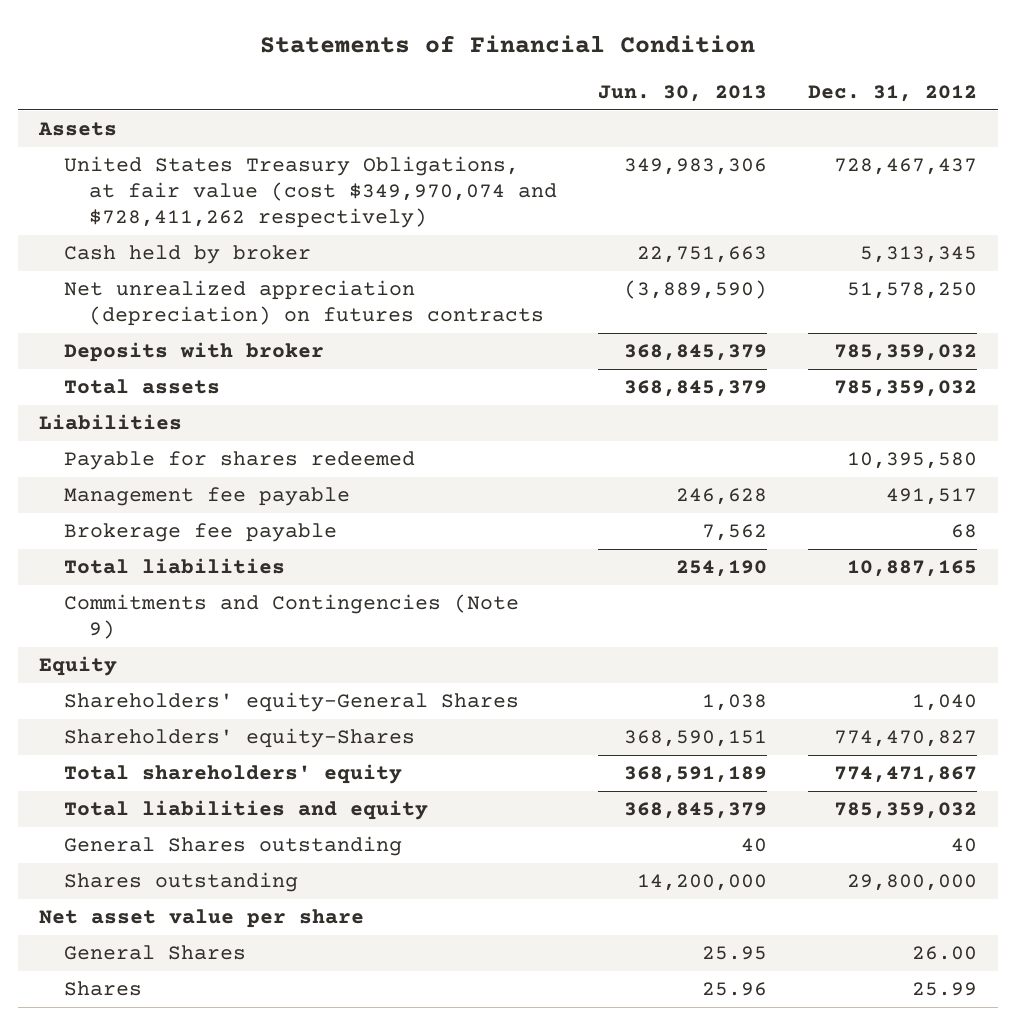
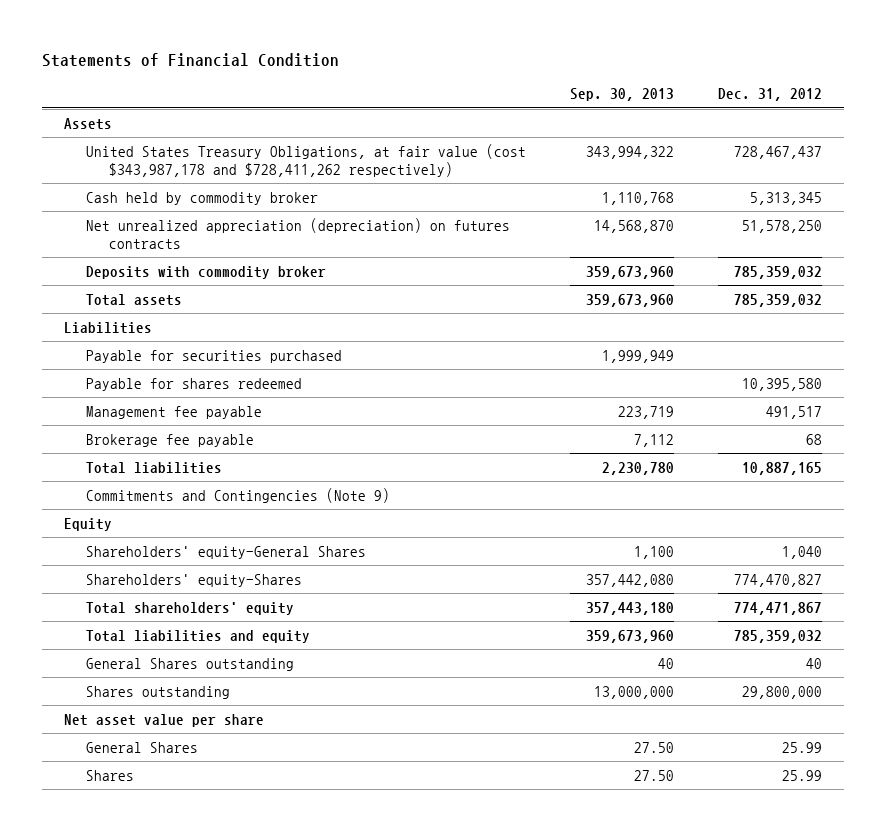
- | Jun. 30, 2013 | Dec. 31, 2012
+ | Sep. 30, 2013 | Dec. 31, 2012
- United States Treasury Obligations, at fair value (cost $349,970,074 and $728,411,262 respectively) | 349,983,306 | 728,467,437
- Cash held by broker | 22,751,663 | 5,313,345
+ United States Treasury Obligations, at fair value (cost $343,987,178 and $728,411,262 respectively) | 343,994,322 | 728,467,437
+ Cash held by commodity broker | 1,110,768 | 5,313,345
- Deposits with broker | 368,845,379 | 785,359,032
+ Deposits with commodity broker | 359,673,960 | 785,359,032
+ Payable for securities purchased | 1,999,949 |
- General Shares | 25.95 | 26.00
+ General Shares | 27.50 | 25.99

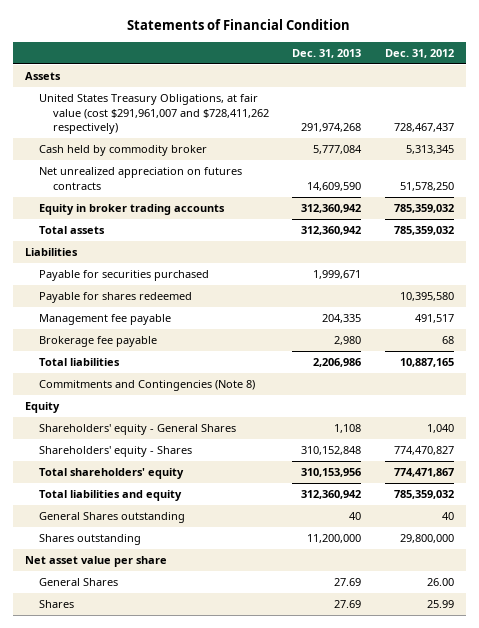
- | Sep. 30, 2013 | Dec. 31, 2012
+ | Dec. 31, 2013 | Dec. 31, 2012
- United States Treasury Obligations, at fair value (cost $343,987,178 and $728,411,262 respectively) | 343,994,322 | 728,467,437
+ United States Treasury Obligations, at fair value (cost $291,961,007 and $728,411,262 respectively) | 291,974,268 | 728,467,437
- Net unrealized appreciation (depreciation) on futures contracts | 14,568,870 | 51,578,250
- Deposits with commodity broker | 359,673,960 | 785,359,032
+ Net unrealized appreciation on futures contracts | 14,609,590 | 51,578,250
+ Equity in broker trading accounts | 312,360,942 | 785,359,032
- Commitments and Contingencies (Note 9)
+ Commitments and Contingencies (Note 8)
- Shareholders' equity-General Shares | 1,100 | 1,040
- Shareholders' equity-Shares | 357,442,080 | 774,470,827
+ Shareholders' equity - General Shares | 1,108 | 1,040
+ Shareholders' equity - Shares | 310,152,848 | 774,470,827
- General Shares | 27.50 | 25.99
+ General Shares | 27.69 | 26.00

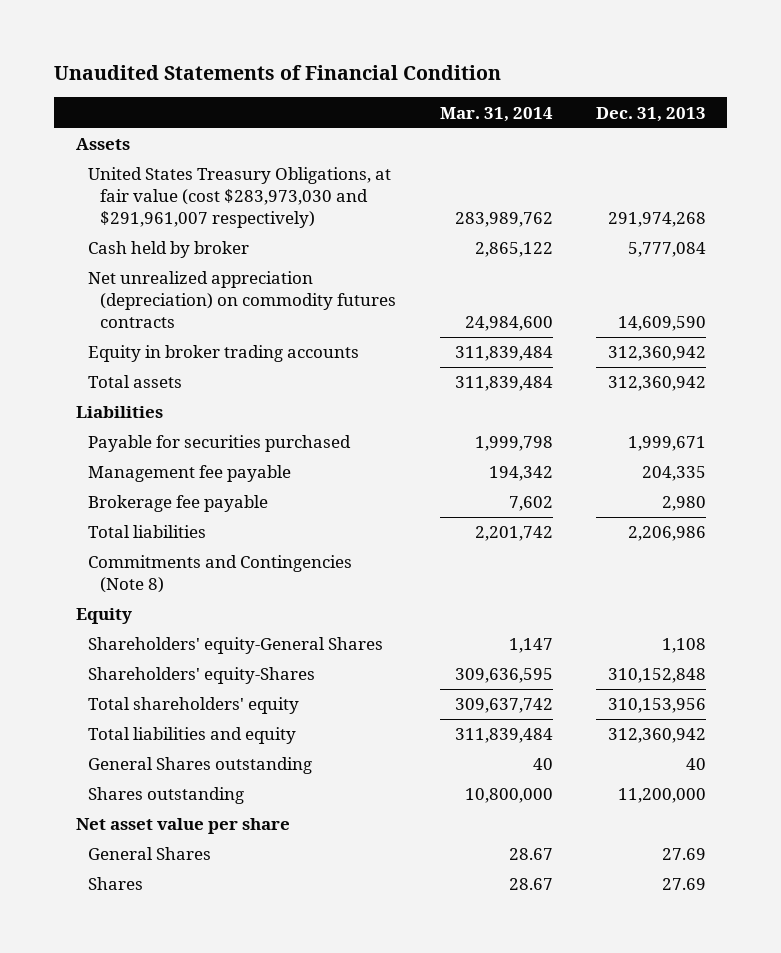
- Statements of Financial Condition
+ Unaudited Statements of Financial Condition
- | Dec. 31, 2013 | Dec. 31, 2012
+ | Mar. 31, 2014 | Dec. 31, 2013
- United States Treasury Obligations, at fair value (cost $291,961,007 and $728,411,262 respectively) | 291,974,268 | 728,467,437
- Cash held by commodity broker | 5,777,084 | 5,313,345
- Net unrealized appreciation on futures contracts | 14,609,590 | 51,578,250
+ United States Treasury Obligations, at fair value (cost $283,973,030 and $291,961,007 respectively) | 283,989,762 | 291,974,268
+ Cash held by broker | 2,865,122 | 5,777,084
+ Net unrealized appreciation (depreciation) on commodity futures contracts | 24,984,600 | 14,609,590
- Payable for shares redeemed | | 10,395,580
- Shareholders' equity - General Shares | 1,108 | 1,040
- Shareholders' equity - Shares | 310,152,848 | 774,470,827
+ Shareholders' equity-General Shares | 1,147 | 1,108
+ Shareholders' equity-Shares | 309,636,595 | 310,152,848

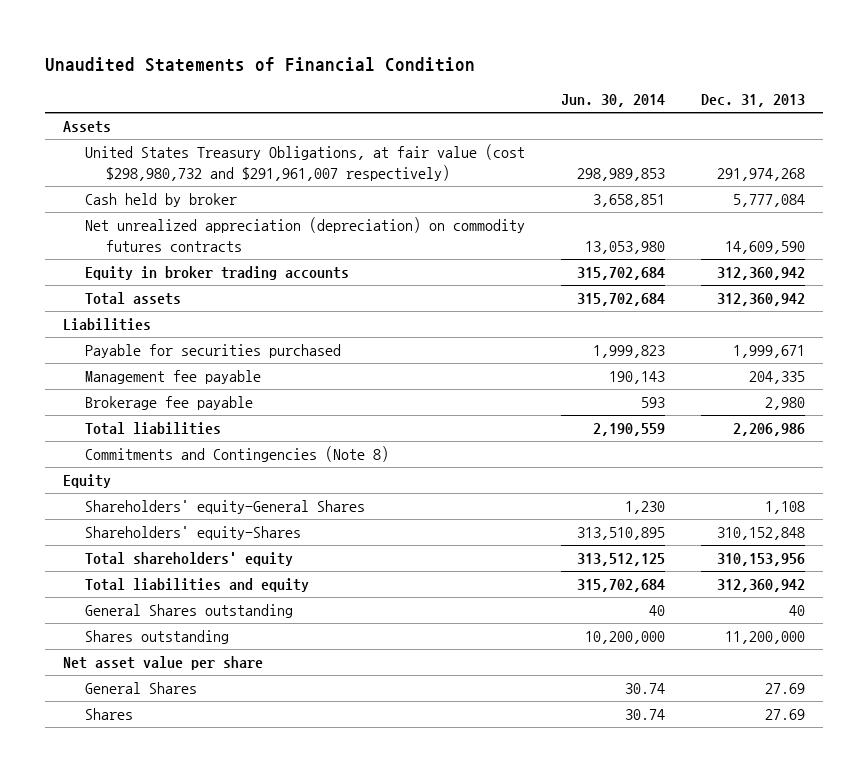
- | Mar. 31, 2014 | Dec. 31, 2013
+ | Jun. 30, 2014 | Dec. 31, 2013
- United States Treasury Obligations, at fair value (cost $283,973,030 and $291,961,007 respectively) | 283,989,762 | 291,974,268
+ United States Treasury Obligations, at fair value (cost $298,980,732 and $291,961,007 respectively) | 298,989,853 | 291,974,268

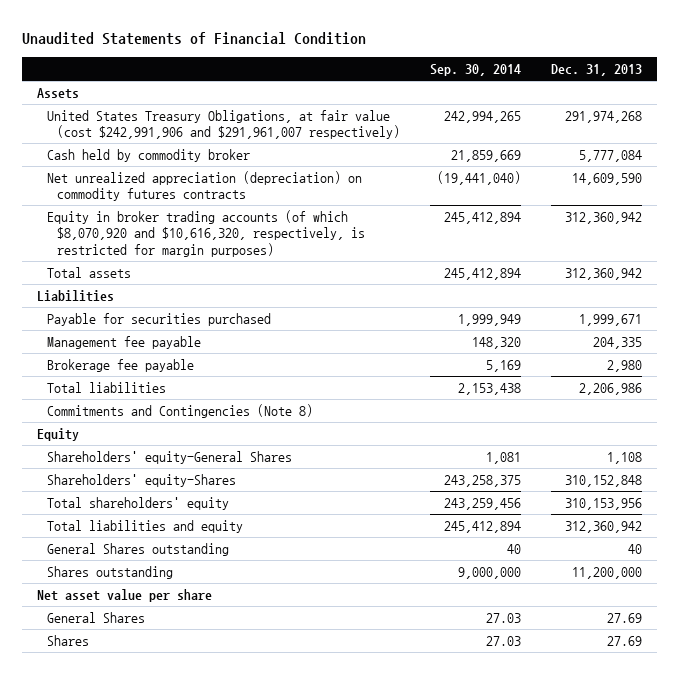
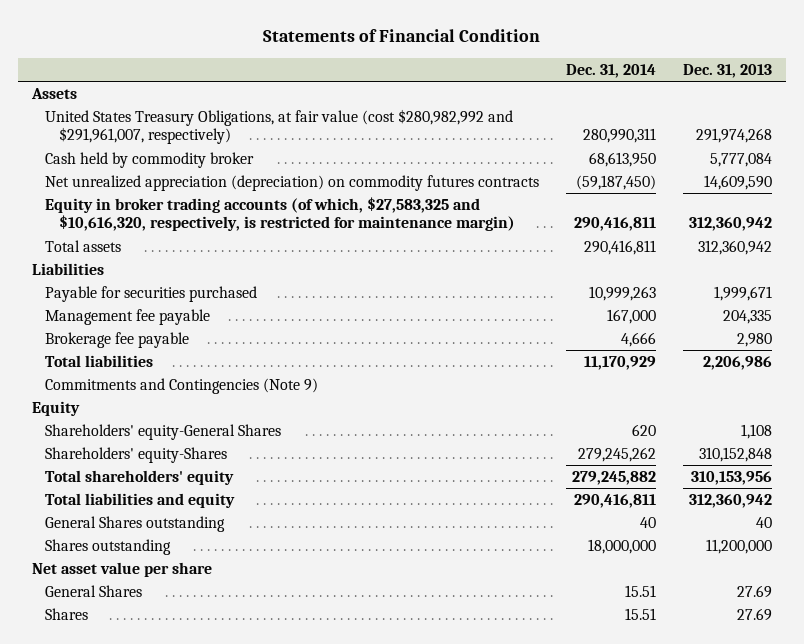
- Unaudited Statements of Financial Condition
+ Statements of Financial Condition
- | Sep. 30, 2014 | Dec. 31, 2013
+ | Dec. 31, 2014 | Dec. 31, 2013
- United States Treasury Obligations, at fair value (cost $242,991,906 and $291,961,007 respectively) | 242,994,265 | 291,974,268
+ United States Treasury Obligations, at fair value (cost $280,982,992 and $291,961,007, respectively) | 280,990,311 | 291,974,268
- Equity in broker trading accounts (of which $8,070,920 and $10,616,320, respectively, is restricted for margin purposes) | 245,412,894 | 312,360,942
+ Equity in broker trading accounts (of which, $27,583,325 and $10,616,320, respectively, is restricted for maintenance margin) | 290,416,811 | 312,360,942
- Commitments and Contingencies (Note 8)
+ Commitments and Contingencies (Note 9)

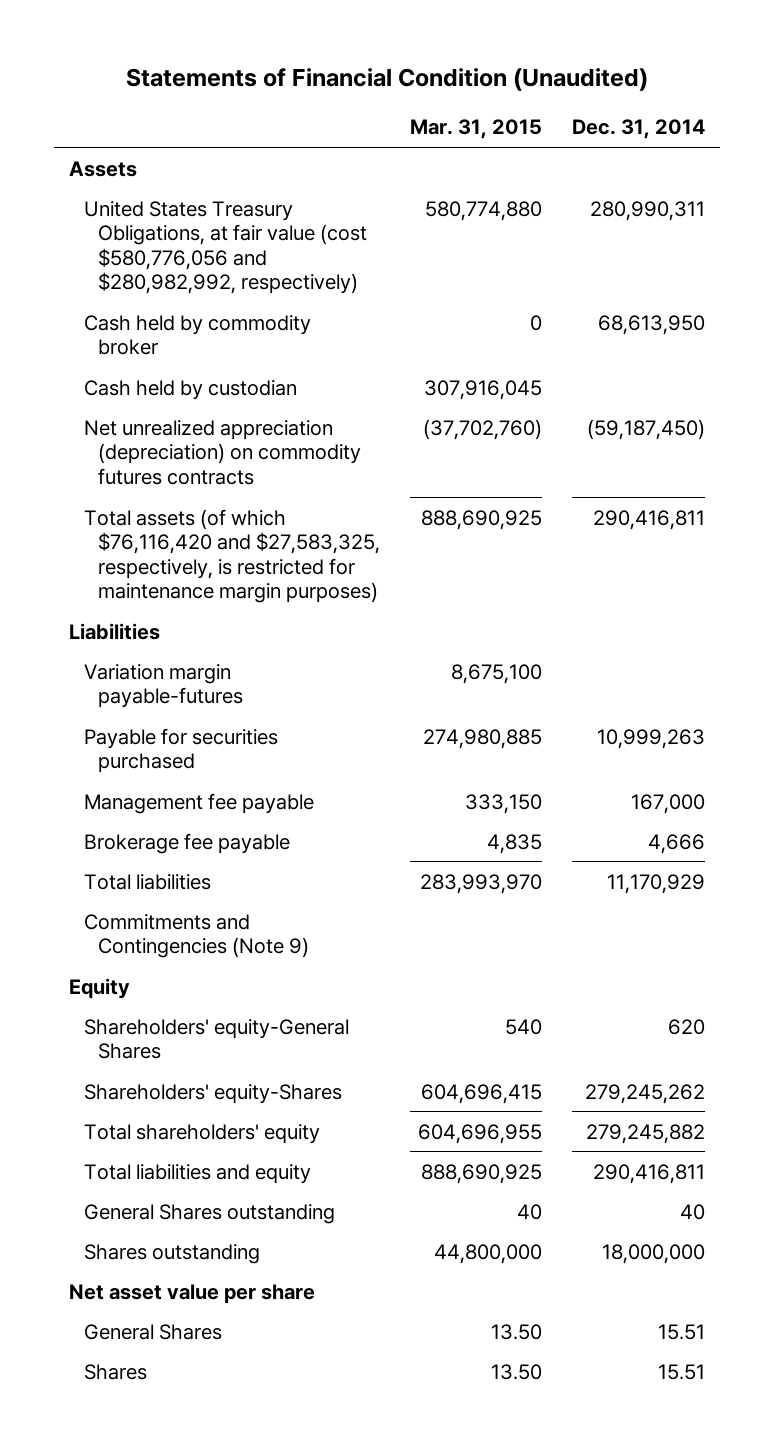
- Statements of Financial Condition
+ Statements of Financial Condition (Unaudited)
- | Dec. 31, 2014 | Dec. 31, 2013
+ | Mar. 31, 2015 | Dec. 31, 2014
- United States Treasury Obligations, at fair value (cost $280,982,992 and $291,961,007, respectively) | 280,990,311 | 291,974,268
+ United States Treasury Obligations, at fair value (cost $580,776,056 and $280,982,992, respectively) | 580,774,880 | 280,990,311
+ Cash held by custodian | 307,916,045 |
- Equity in broker trading accounts (of which, $27,583,325 and $10,616,320, respectively, is restricted for maintenance margin) | 290,416,811 | 312,360,942
- Total assets | 290,416,811 | 312,360,942
+ Total assets (of which $76,116,420 and $27,583,325, respectively, is restricted for maintenance margin purposes) | 888,690,925 | 290,416,811
+ Variation margin payable-futures | 8,675,100 |

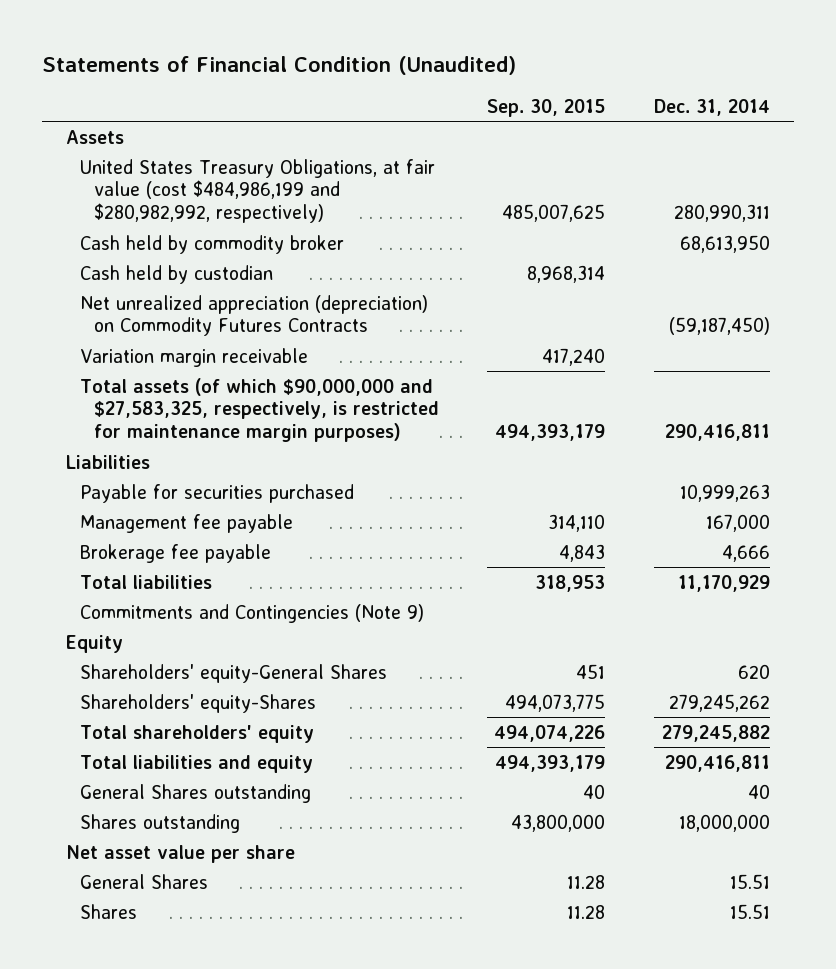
- | Mar. 31, 2015 | Dec. 31, 2014
+ | Sep. 30, 2015 | Dec. 31, 2014
- United States Treasury Obligations, at fair value (cost $580,776,056 and $280,982,992, respectively) | 580,774,880 | 280,990,311
+ United States Treasury Obligations, at fair value (cost $484,986,199 and $280,982,992, respectively) | 485,007,625 | 280,990,311
- Net unrealized appreciation (depreciation) on commodity futures contracts | (37,702,760) | (59,187,450)
- Total assets (of which $76,116,420 and $27,583,325, respectively, is restricted for maintenance margin purposes) | 888,690,925 | 290,416,811
+ Net unrealized appreciation (depreciation) on Commodity Futures Contracts | | (59,187,450)
+ Variation margin receivable | 417,240 |
+ Total assets (of which $90,000,000 and $27,583,325, respectively, is restricted for maintenance margin purposes) | 494,393,179 | 290,416,811
- Variation margin payable-futures | 8,675,100 |

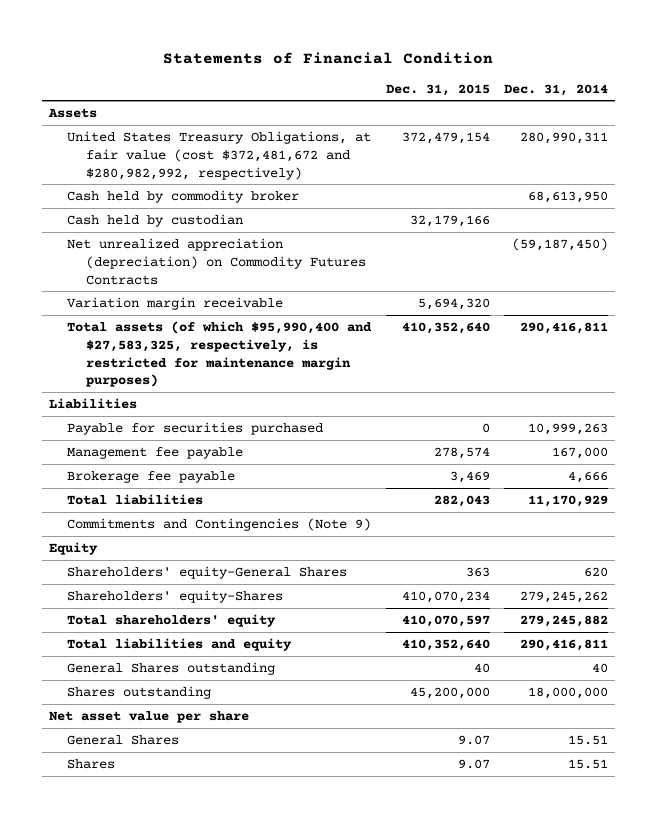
- Statements of Financial Condition (Unaudited)
+ Statements of Financial Condition
- | Sep. 30, 2015 | Dec. 31, 2014
+ | Dec. 31, 2015 | Dec. 31, 2014
- United States Treasury Obligations, at fair value (cost $484,986,199 and $280,982,992, respectively) | 485,007,625 | 280,990,311
+ United States Treasury Obligations, at fair value (cost $372,481,672 and $280,982,992, respectively) | 372,479,154 | 280,990,311
- Total assets (of which $90,000,000 and $27,583,325, respectively, is restricted for maintenance margin purposes) | 494,393,179 | 290,416,811
+ Total assets (of which $95,990,400 and $27,583,325, respectively, is restricted for maintenance margin purposes) | 410,352,640 | 290,416,811

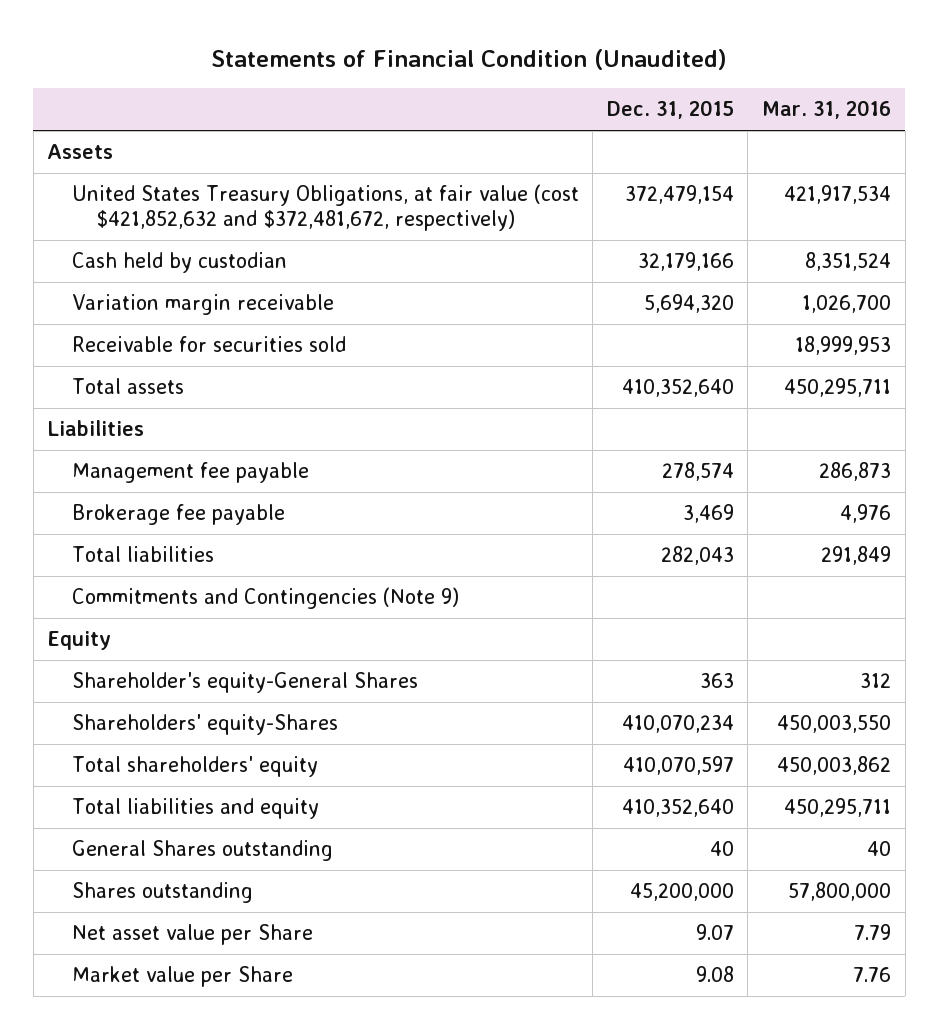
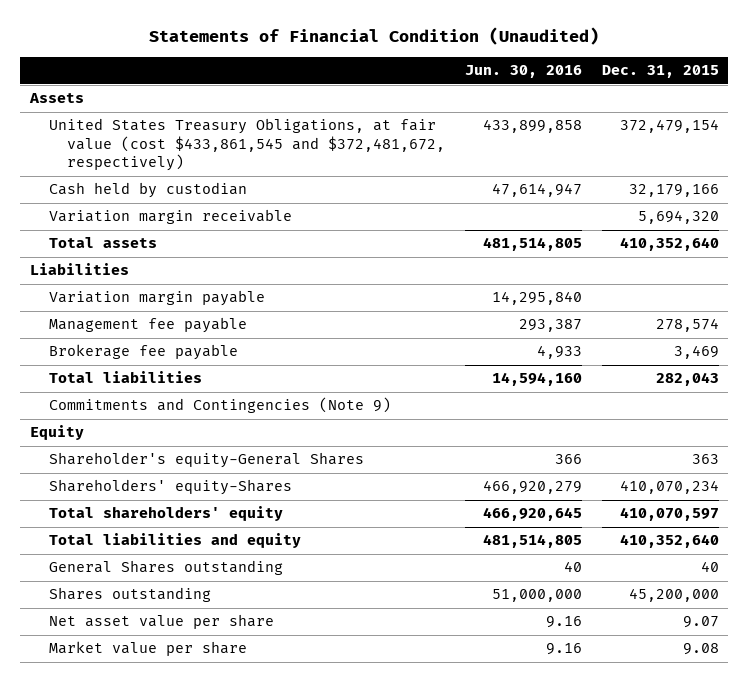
- | Dec. 31, 2015 | Mar. 31, 2016
+ | Jun. 30, 2016 | Dec. 31, 2015
- United States Treasury Obligations, at fair value (cost $421,852,632 and $372,481,672, respectively) | 372,479,154 | 421,917,534
+ United States Treasury Obligations, at fair value (cost $433,861,545 and $372,481,672, respectively) | 433,899,858 | 372,479,154
- Receivable for securities sold | | 18,999,953
+ Variation margin payable | 14,295,840 |
- Net asset value per Share | 9.07 | 7.79
- Market value per Share | 9.08 | 7.76
+ Net asset value per share | 9.16 | 9.07
+ Market value per share | 9.16 | 9.08

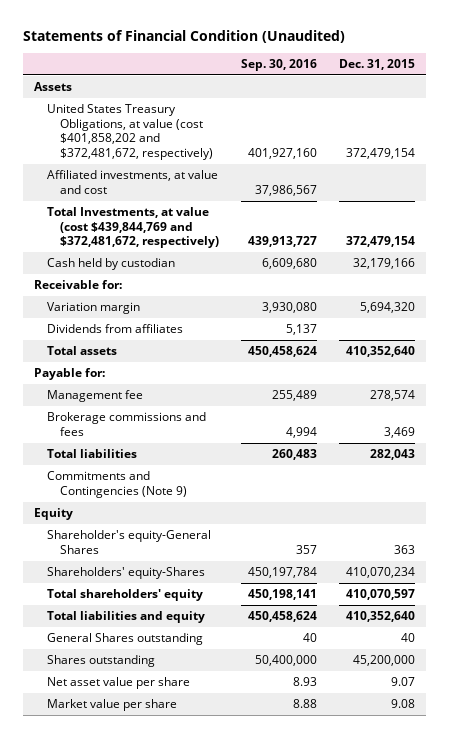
- | Jun. 30, 2016 | Dec. 31, 2015
+ | Sep. 30, 2016 | Dec. 31, 2015
- United States Treasury Obligations, at fair value (cost $433,861,545 and $372,481,672, respectively) | 433,899,858 | 372,479,154
+ United States Treasury Obligations, at value (cost $401,858,202 and $372,481,672, respectively) | 401,927,160 | 372,479,154
+ Affiliated investments, at value and cost | 37,986,567 |
+ Total Investments, at value (cost $439,844,769 and $372,481,672, respectively) | 439,913,727 | 372,479,154
- Variation margin receivable | | 5,694,320
+ Receivable for:
+ Variation margin | 3,930,080 | 5,694,320
+ Dividends from affiliates | 5,137 |
- Liabilities
- Variation margin payable | 14,295,840 |
- Management fee payable | 293,387 | 278,574
- Brokerage fee payable | 4,933 | 3,469
+ Payable for:
+ Management fee | 255,489 | 278,574
+ Brokerage commissions and fees | 4,994 | 3,469

